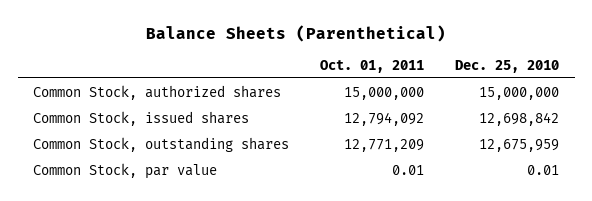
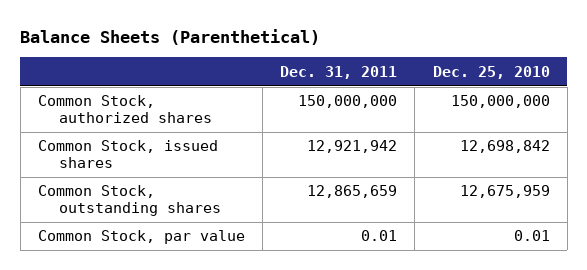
- | Oct. 01, 2011 | Dec. 25, 2010
+ | Dec. 31, 2011 | Dec. 25, 2010
- Common Stock, authorized shares | 15,000,000 | 15,000,000
+ Common Stock, authorized shares | 150,000,000 | 150,000,000

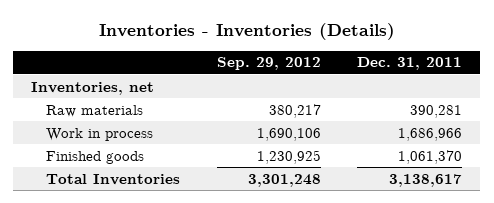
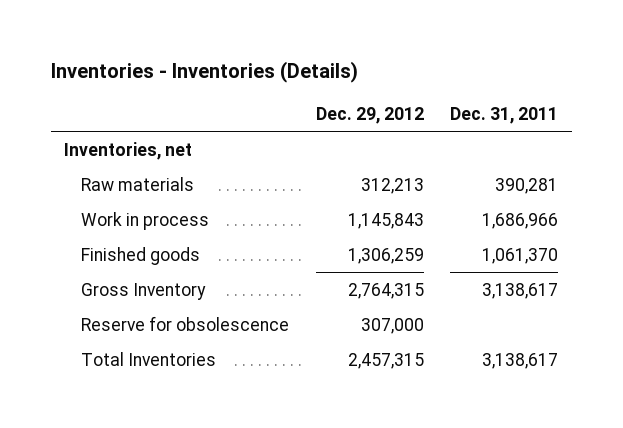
- | Sep. 29, 2012 | Dec. 31, 2011
+ | Dec. 29, 2012 | Dec. 31, 2011
+ Gross Inventory | 2,764,315 | 3,138,617
+ Reserve for obsolescence | 307,000 |

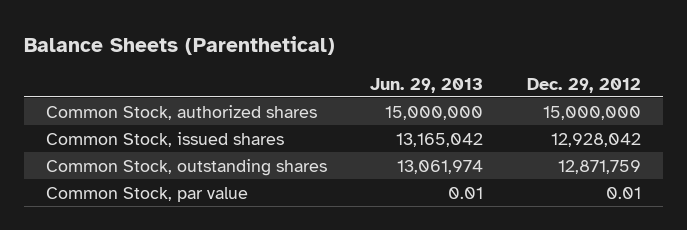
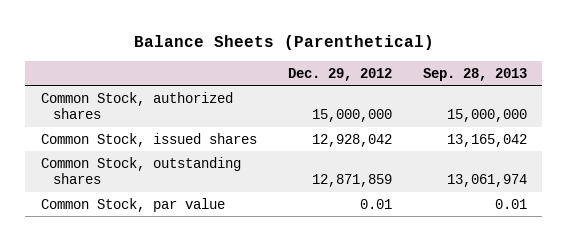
- | Jun. 29, 2013 | Dec. 29, 2012
+ | Dec. 29, 2012 | Sep. 28, 2013
- Common Stock, outstanding shares | 13,061,974 | 12,871,759
+ Common Stock, outstanding shares | 12,871,859 | 13,061,974

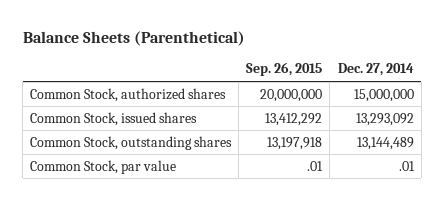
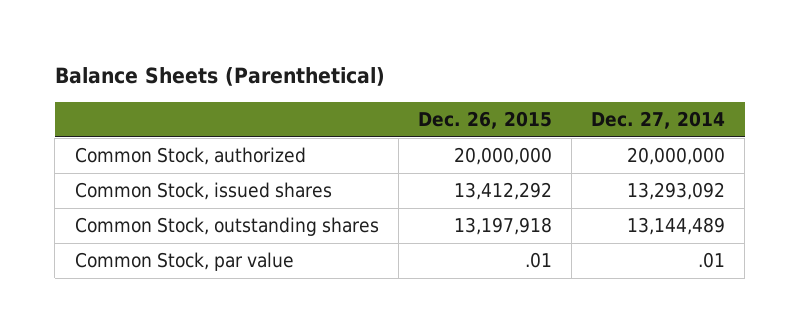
- | Sep. 26, 2015 | Dec. 27, 2014
+ | Dec. 26, 2015 | Dec. 27, 2014
- Common Stock, authorized shares | 20,000,000 | 15,000,000
+ Common Stock, authorized | 20,000,000 | 20,000,000

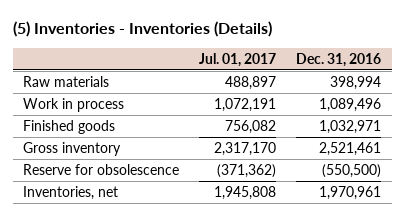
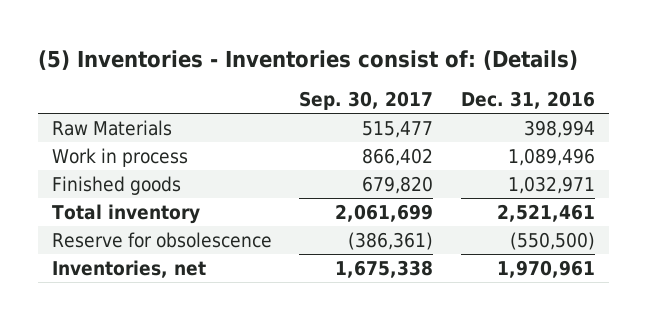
- (5) Inventories - Inventories (Details)
+ (5) Inventories - Inventories consist of: (Details)
- | Jul. 01, 2017 | Dec. 31, 2016
+ | Sep. 30, 2017 | Dec. 31, 2016
- Raw materials | 488,897 | 398,994
+ Raw Materials | 515,477 | 398,994
- Gross inventory | 2,317,170 | 2,521,461
+ Total inventory | 2,061,699 | 2,521,461

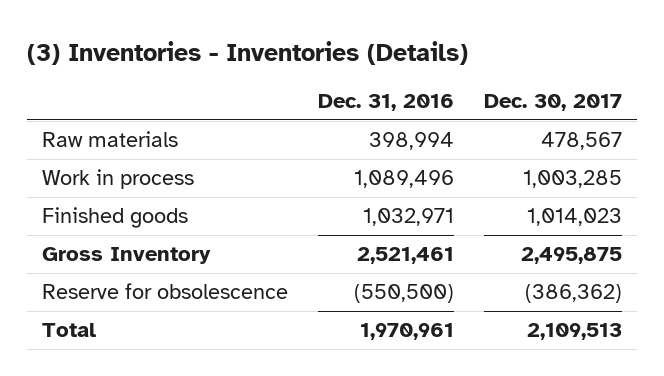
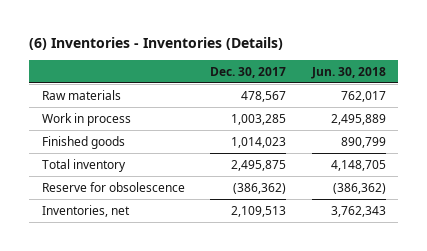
- (3) Inventories - Inventories (Details)
+ (6) Inventories - Inventories (Details)
- | Dec. 31, 2016 | Dec. 30, 2017
+ | Dec. 30, 2017 | Jun. 30, 2018
- Gross Inventory | 2,521,461 | 2,495,875
+ Total inventory | 2,495,875 | 4,148,705
- Total | 1,970,961 | 2,109,513
+ Inventories, net | 2,109,513 | 3,762,343

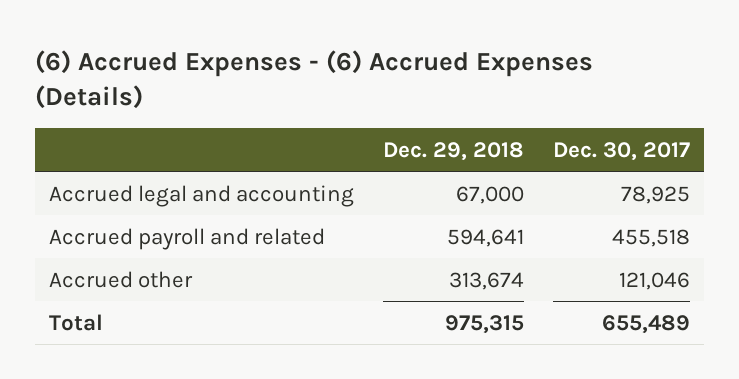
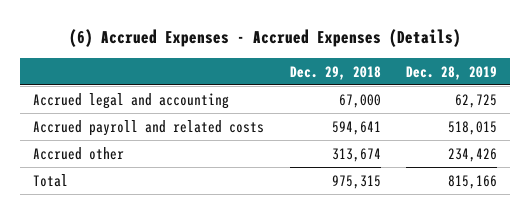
- (6) Accrued Expenses - (6) Accrued Expenses (Details)
+ (6) Accrued Expenses - Accrued Expenses (Details)
- | Dec. 29, 2018 | Dec. 30, 2017
+ | Dec. 29, 2018 | Dec. 28, 2019
- Accrued payroll and related | 594,641 | 455,518
+ Accrued payroll and related costs | 594,641 | 518,015

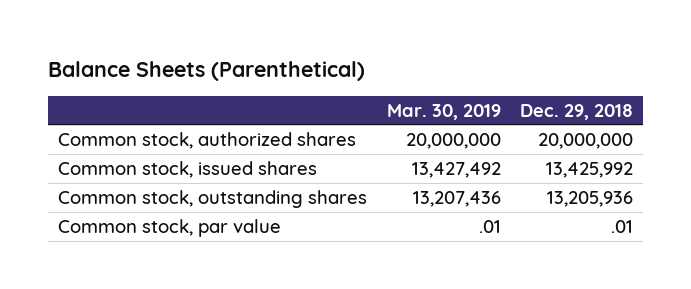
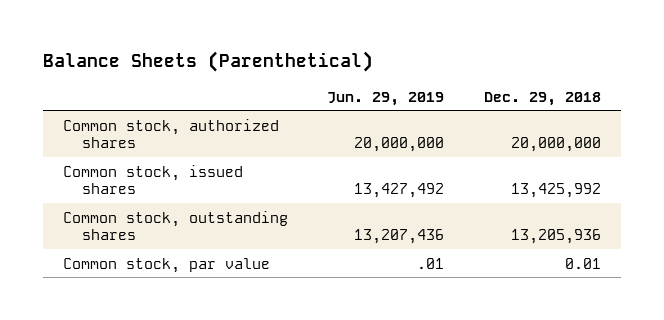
- | Mar. 30, 2019 | Dec. 29, 2018
+ | Jun. 29, 2019 | Dec. 29, 2018
- Common stock, par value | .01 | .01
+ Common stock, par value | .01 | 0.01

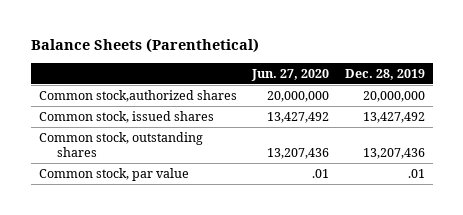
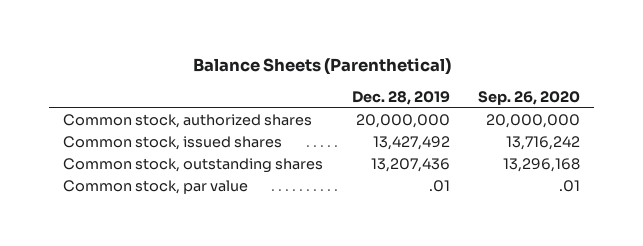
- | Jun. 27, 2020 | Dec. 28, 2019
+ | Dec. 28, 2019 | Sep. 26, 2020
- Common stock,authorized shares | 20,000,000 | 20,000,000
+ Common stock, authorized shares | 20,000,000 | 20,000,000

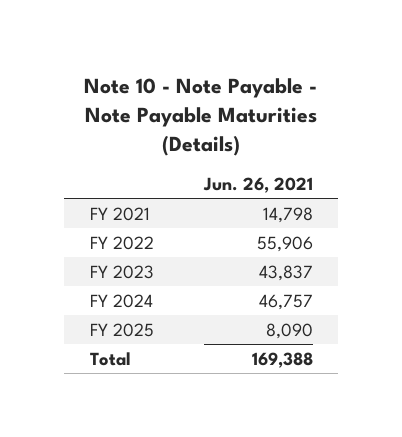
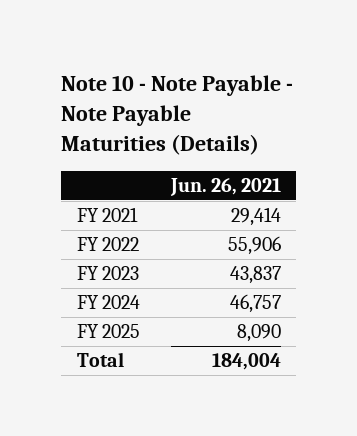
- FY 2021 | 14,798
+ FY 2021 | 29,414
- Total | 169,388
+ Total | 184,004

